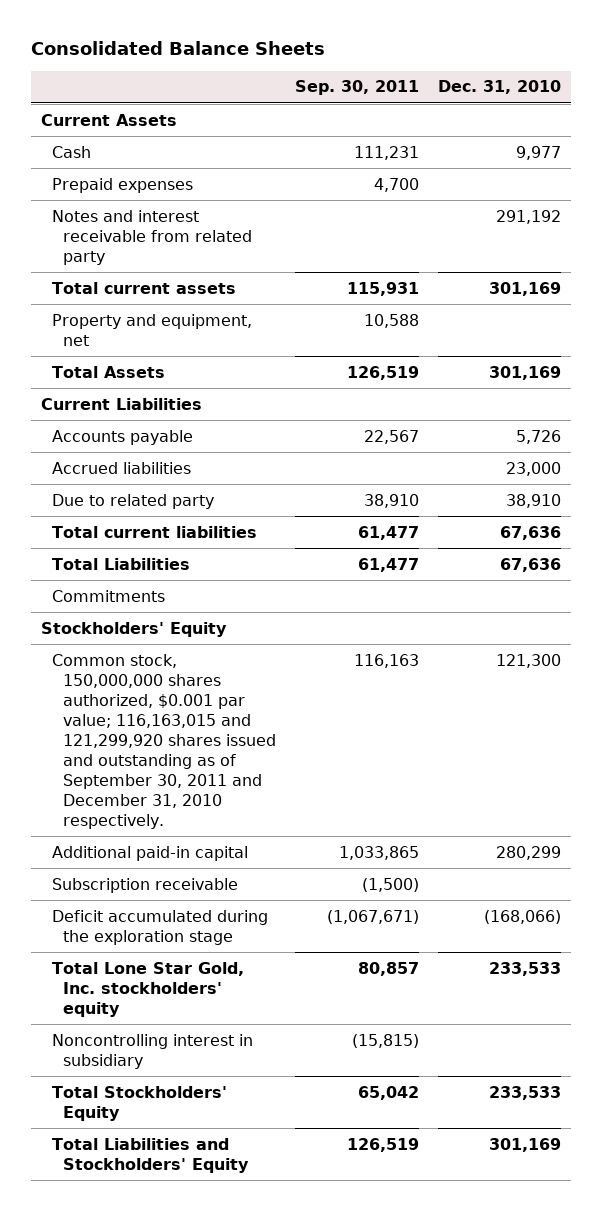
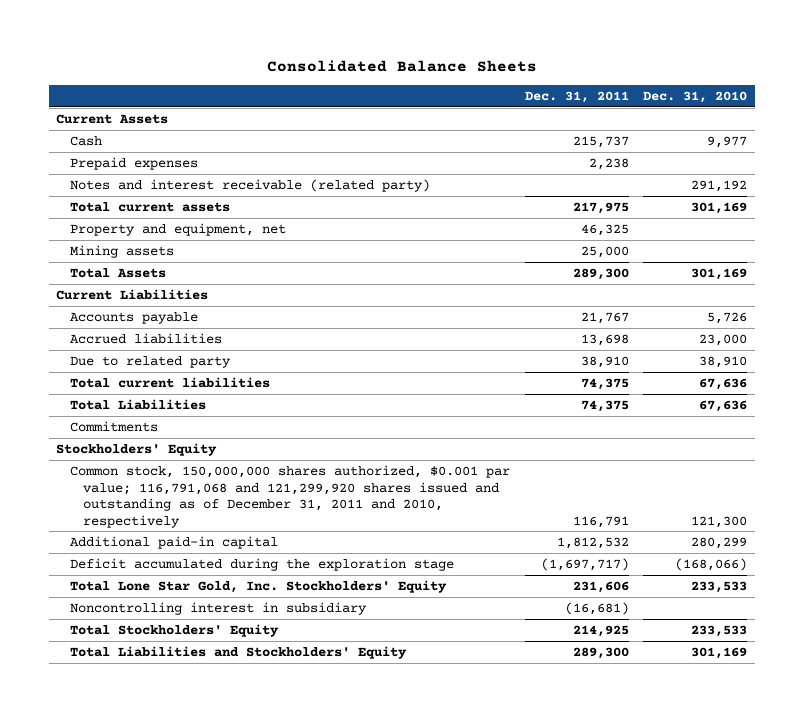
- | Sep. 30, 2011 | Dec. 31, 2010
+ | Dec. 31, 2011 | Dec. 31, 2010
- Notes and interest receivable from related party | | 291,192
+ Notes and interest receivable (related party) | | 291,192
+ Mining assets | 25,000 |
- Common stock, 150,000,000 shares authorized, $0.001 par value; 116,163,015 and 121,299,920 shares issued and outstanding as of September 30, 2011 and December 31, 2010 respectively. | 116,163 | 121,300
+ Common stock, 150,000,000 shares authorized, $0.001 par value; 116,791,068 and 121,299,920 shares issued and outstanding as of December 31, 2011 and 2010, respectively | 116,791 | 121,300
- Subscription receivable | (1,500) |
- Total Lone Star Gold, Inc. stockholders' equity | 80,857 | 233,533
+ Total Lone Star Gold, Inc. Stockholders' Equity | 231,606 | 233,533

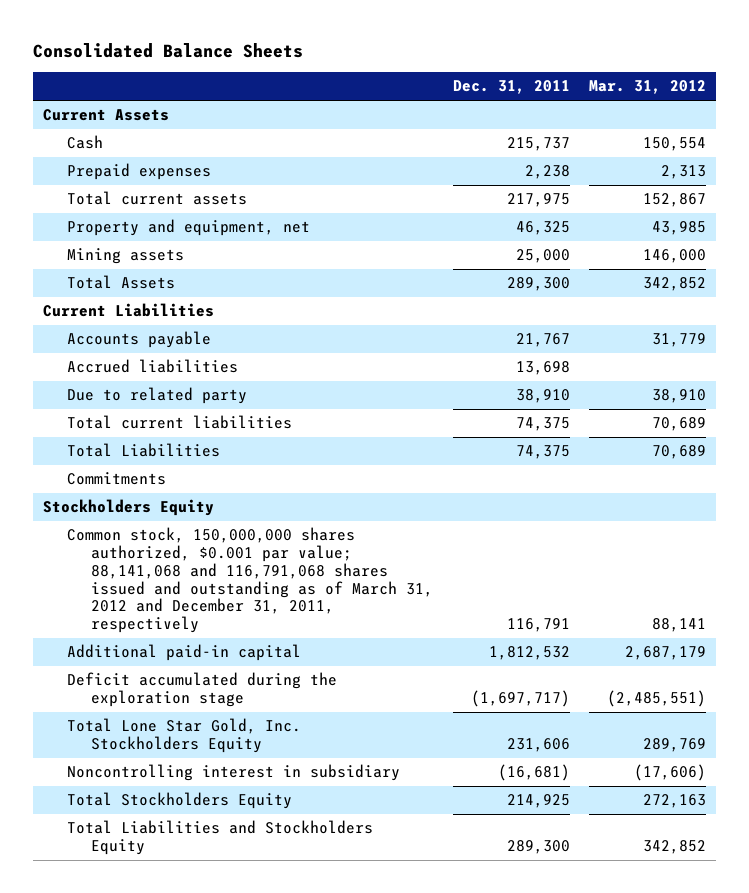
- | Dec. 31, 2011 | Dec. 31, 2010
+ | Dec. 31, 2011 | Mar. 31, 2012
- Notes and interest receivable (related party) | | 291,192
- Stockholders' Equity
- Common stock, 150,000,000 shares authorized, $0.001 par value; 116,791,068 and 121,299,920 shares issued and outstanding as of December 31, 2011 and 2010, respectively | 116,791 | 121,300
+ Stockholders Equity
+ Common stock, 150,000,000 shares authorized, $0.001 par value; 88,141,068 and 116,791,068 shares issued and outstanding as of March 31, 2012 and December 31, 2011, respectively | 116,791 | 88,141
- Total Lone Star Gold, Inc. Stockholders' Equity | 231,606 | 233,533
+ Total Lone Star Gold, Inc. Stockholders Equity | 231,606 | 289,769
- Total Stockholders' Equity | 214,925 | 233,533
- Total Liabilities and Stockholders' Equity | 289,300 | 301,169
+ Total Stockholders Equity | 214,925 | 272,163
+ Total Liabilities and Stockholders Equity | 289,300 | 342,852

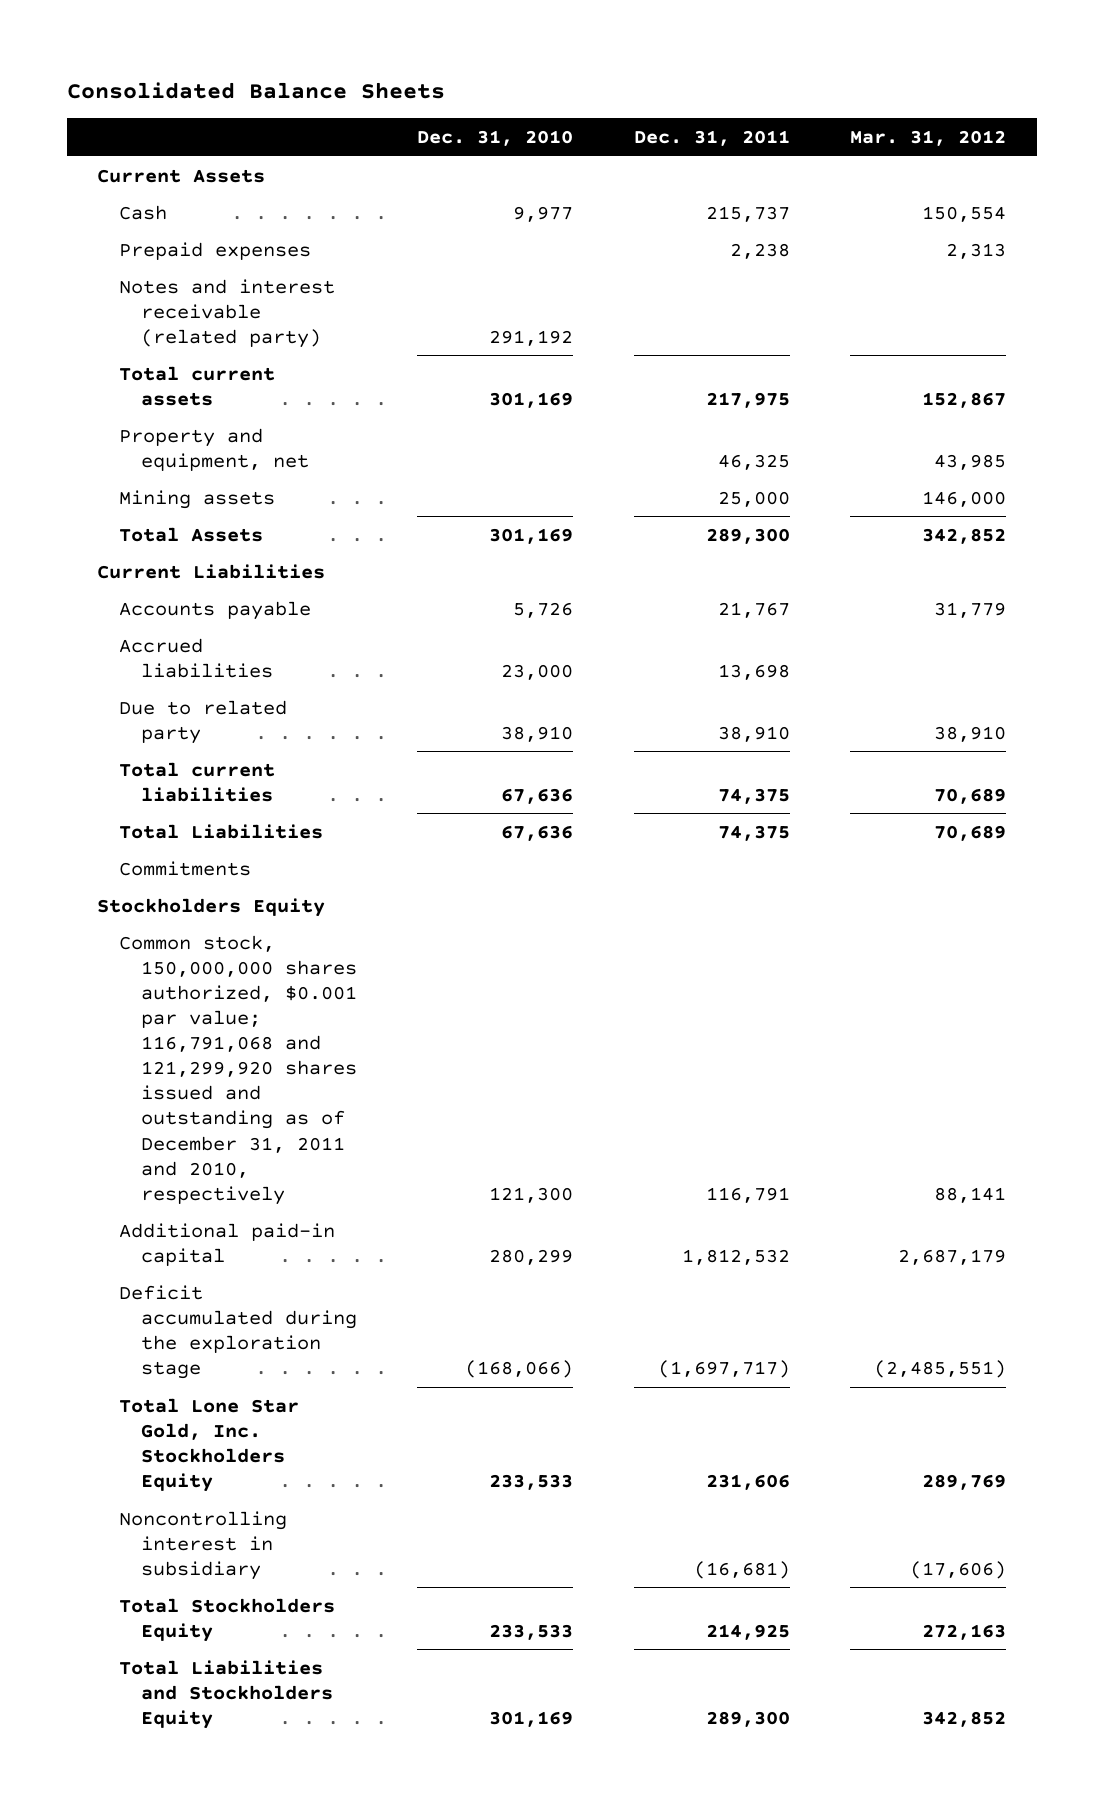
- | Dec. 31, 2011 | Mar. 31, 2012
+ | Dec. 31, 2010 | Dec. 31, 2011 | Mar. 31, 2012
+ Notes and interest receivable (related party) | 291,192 | |
- Common stock, 150,000,000 shares authorized, $0.001 par value; 88,141,068 and 116,791,068 shares issued and outstanding as of March 31, 2012 and December 31, 2011, respectively | 116,791 | 88,141
+ Common stock, 150,000,000 shares authorized, $0.001 par value; 116,791,068 and 121,299,920 shares issued and outstanding as of December 31, 2011 and 2010, respectively | 121,300 | 116,791 | 88,141

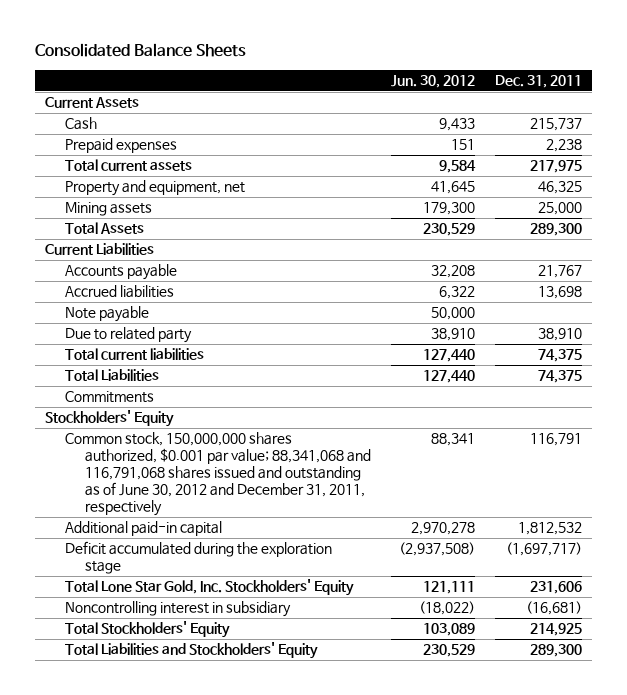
- | Dec. 31, 2010 | Dec. 31, 2011 | Mar. 31, 2012
+ | Jun. 30, 2012 | Dec. 31, 2011
- Notes and interest receivable (related party) | 291,192 | |
+ Note payable | 50,000 |
- Stockholders Equity
- Common stock, 150,000,000 shares authorized, $0.001 par value; 116,791,068 and 121,299,920 shares issued and outstanding as of December 31, 2011 and 2010, respectively | 121,300 | 116,791 | 88,141
+ Stockholders' Equity
+ Common stock, 150,000,000 shares authorized, $0.001 par value; 88,341,068 and 116,791,068 shares issued and outstanding as of June 30, 2012 and December 31, 2011, respectively | 88,341 | 116,791
- Total Lone Star Gold, Inc. Stockholders Equity | 233,533 | 231,606 | 289,769
+ Total Lone Star Gold, Inc. Stockholders' Equity | 121,111 | 231,606
- Total Stockholders Equity | 233,533 | 214,925 | 272,163
- Total Liabilities and Stockholders Equity | 301,169 | 289,300 | 342,852
+ Total Stockholders' Equity | 103,089 | 214,925
+ Total Liabilities and Stockholders' Equity | 230,529 | 289,300

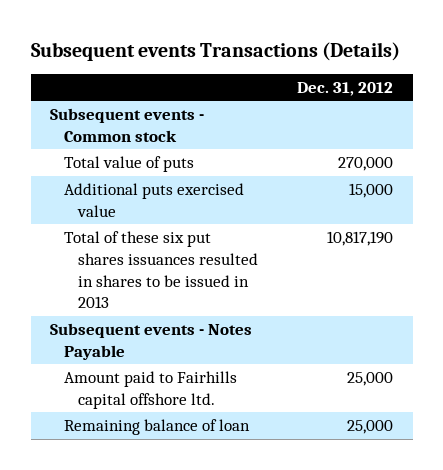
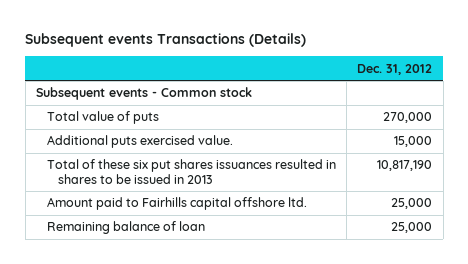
- Additional puts exercised value | 15,000
+ Additional puts exercised value. | 15,000
- Subsequent events - Notes Payable

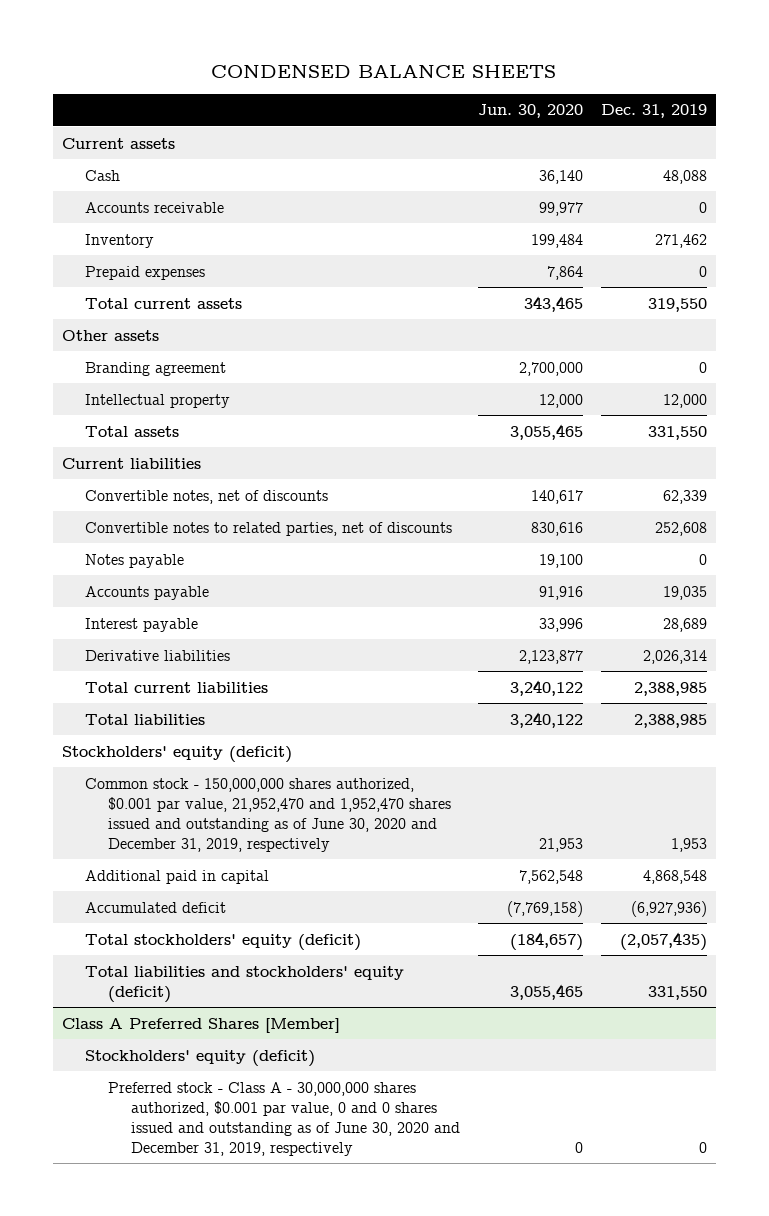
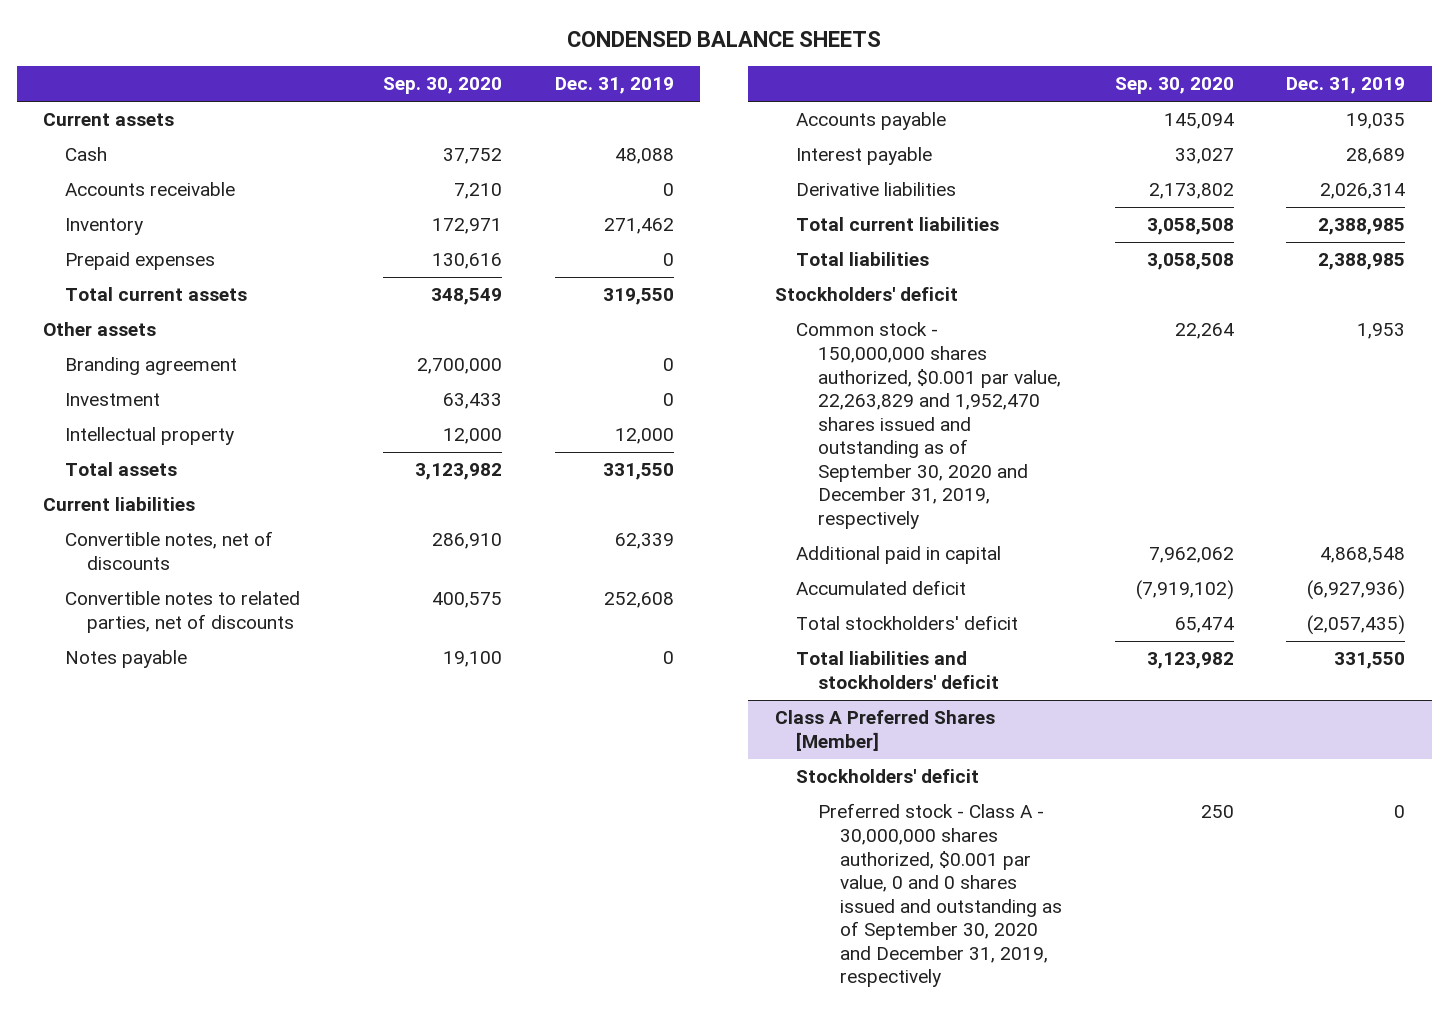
- | Jun. 30, 2020 | Dec. 31, 2019
+ | Sep. 30, 2020 | Dec. 31, 2019
+ Investment | 63,433 | 0
- Stockholders' equity (deficit)
- Common stock - 150,000,000 shares authorized, $0.001 par value, 21,952,470 and 1,952,470 shares issued and outstanding as of June 30, 2020 and December 31, 2019, respectively | 21,953 | 1,953
+ Stockholders' deficit
+ Common stock - 150,000,000 shares authorized, $0.001 par value, 22,263,829 and 1,952,470 shares issued and outstanding as of September 30, 2020 and December 31, 2019, respectively | 22,264 | 1,953
- Total stockholders' equity (deficit) | (184,657) | (2,057,435)
- Total liabilities and stockholders' equity (deficit) | 3,055,465 | 331,550
+ Total stockholders' deficit | 65,474 | (2,057,435)
+ Total liabilities and stockholders' deficit | 3,123,982 | 331,550
@ Class A Preferred Shares [Member]
- Stockholders' equity (deficit)
- Preferred stock - Class A - 30,000,000 shares authorized, $0.001 par value, 0 and 0 shares issued and outstanding as of June 30, 2020 and December 31, 2019, respectively | 0 | 0
+ Stockholders' deficit
+ Preferred stock - Class A - 30,000,000 shares authorized, $0.001 par value, 0 and 0 shares issued and outstanding as of September 30, 2020 and December 31, 2019, respectively | 250 | 0

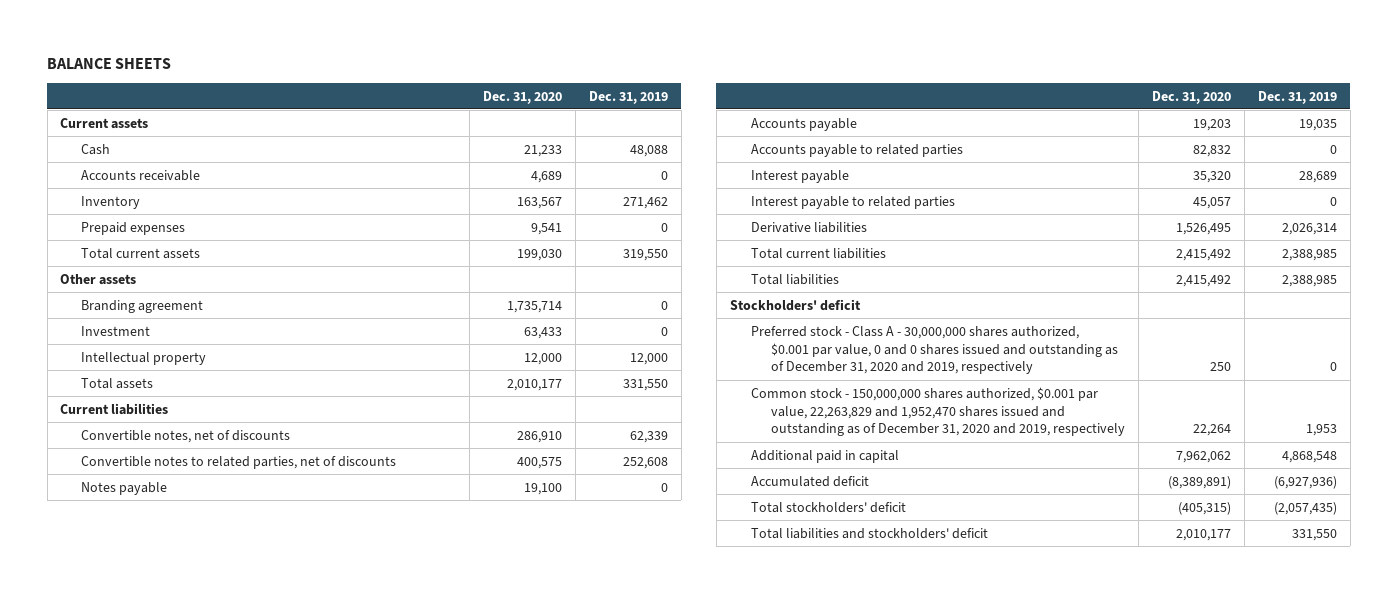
- CONDENSED BALANCE SHEETS
+ BALANCE SHEETS
- | Sep. 30, 2020 | Dec. 31, 2019
+ | Dec. 31, 2020 | Dec. 31, 2019
+ Accounts payable to related parties | 82,832 | 0
+ Interest payable to related parties | 45,057 | 0
- Common stock - 150,000,000 shares authorized, $0.001 par value, 22,263,829 and 1,952,470 shares issued and outstanding as of September 30, 2020 and December 31, 2019, respectively | 22,264 | 1,953
+ Preferred stock - Class A - 30,000,000 shares authorized, $0.001 par value, 0 and 0 shares issued and outstanding as of December 31, 2020 and 2019, respectively | 250 | 0
+ Common stock - 150,000,000 shares authorized, $0.001 par value, 22,263,829 and 1,952,470 shares issued and outstanding as of December 31, 2020 and 2019, respectively | 22,264 | 1,953
- Class A Preferred Shares [Member]
- Stockholders' deficit
- Preferred stock - Class A - 30,000,000 shares authorized, $0.001 par value, 0 and 0 shares issued and outstanding as of September 30, 2020 and December 31, 2019, respectively | 250 | 0

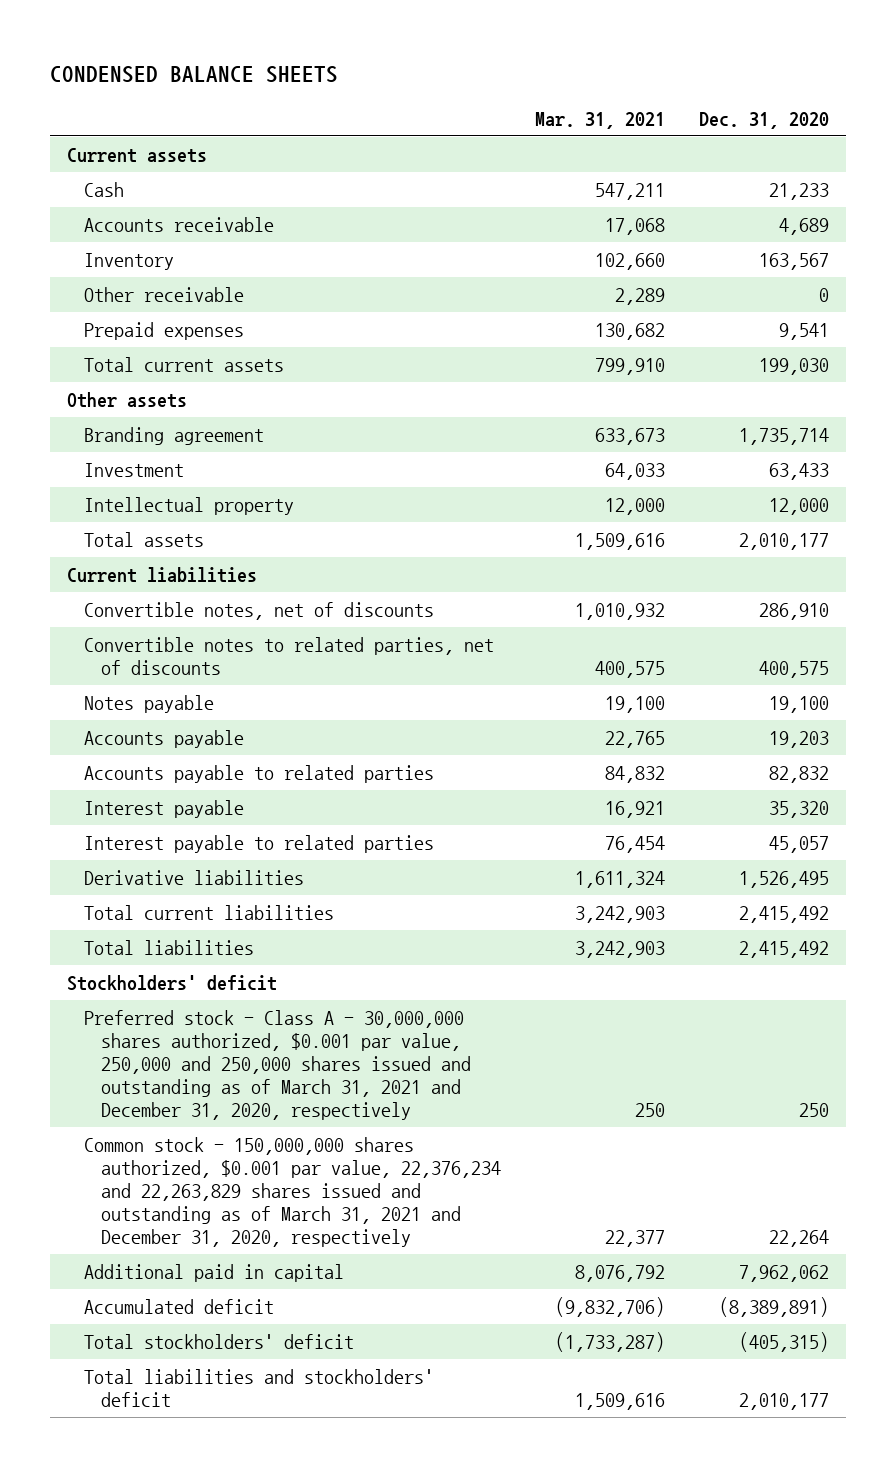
- BALANCE SHEETS
+ CONDENSED BALANCE SHEETS
- | Dec. 31, 2020 | Dec. 31, 2019
+ | Mar. 31, 2021 | Dec. 31, 2020
+ Other receivable | 2,289 | 0
- Preferred stock - Class A - 30,000,000 shares authorized, $0.001 par value, 0 and 0 shares issued and outstanding as of December 31, 2020 and 2019, respectively | 250 | 0
- Common stock - 150,000,000 shares authorized, $0.001 par value, 22,263,829 and 1,952,470 shares issued and outstanding as of December 31, 2020 and 2019, respectively | 22,264 | 1,953
+ Preferred stock - Class A - 30,000,000 shares authorized, $0.001 par value, 250,000 and 250,000 shares issued and outstanding as of March 31, 2021 and December 31, 2020, respectively | 250 | 250
+ Common stock - 150,000,000 shares authorized, $0.001 par value, 22,376,234 and 22,263,829 shares issued and outstanding as of March 31, 2021 and December 31, 2020, respectively | 22,377 | 22,264

